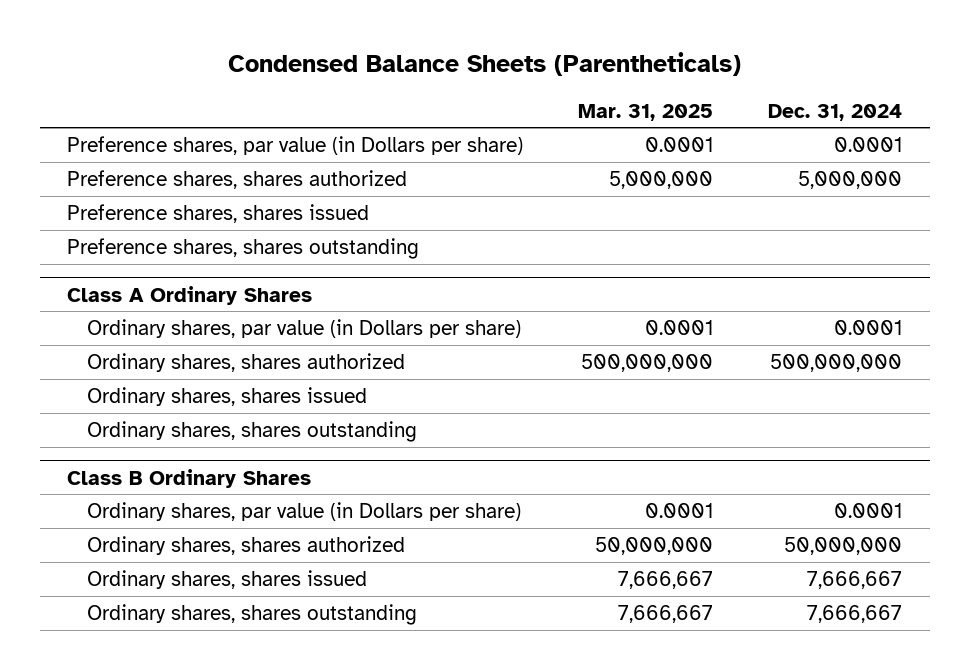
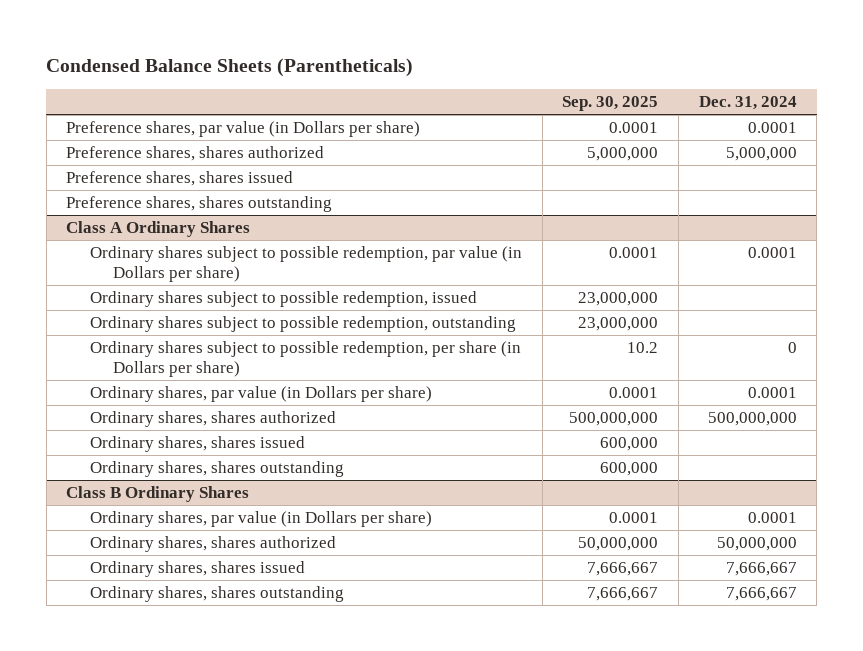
- | Mar. 31, 2025 | Dec. 31, 2024
+ | Sep. 30, 2025 | Dec. 31, 2024
@ Class A Ordinary Shares
+ Ordinary shares subject to possible redemption, par value (in Dollars per share) | 0.0001 | 0.0001
+ Ordinary shares subject to possible redemption, issued | 23,000,000 |
+ Ordinary shares subject to possible redemption, outstanding | 23,000,000 |
+ Ordinary shares subject to possible redemption, per share (in Dollars per share) | 10.2 | 0

